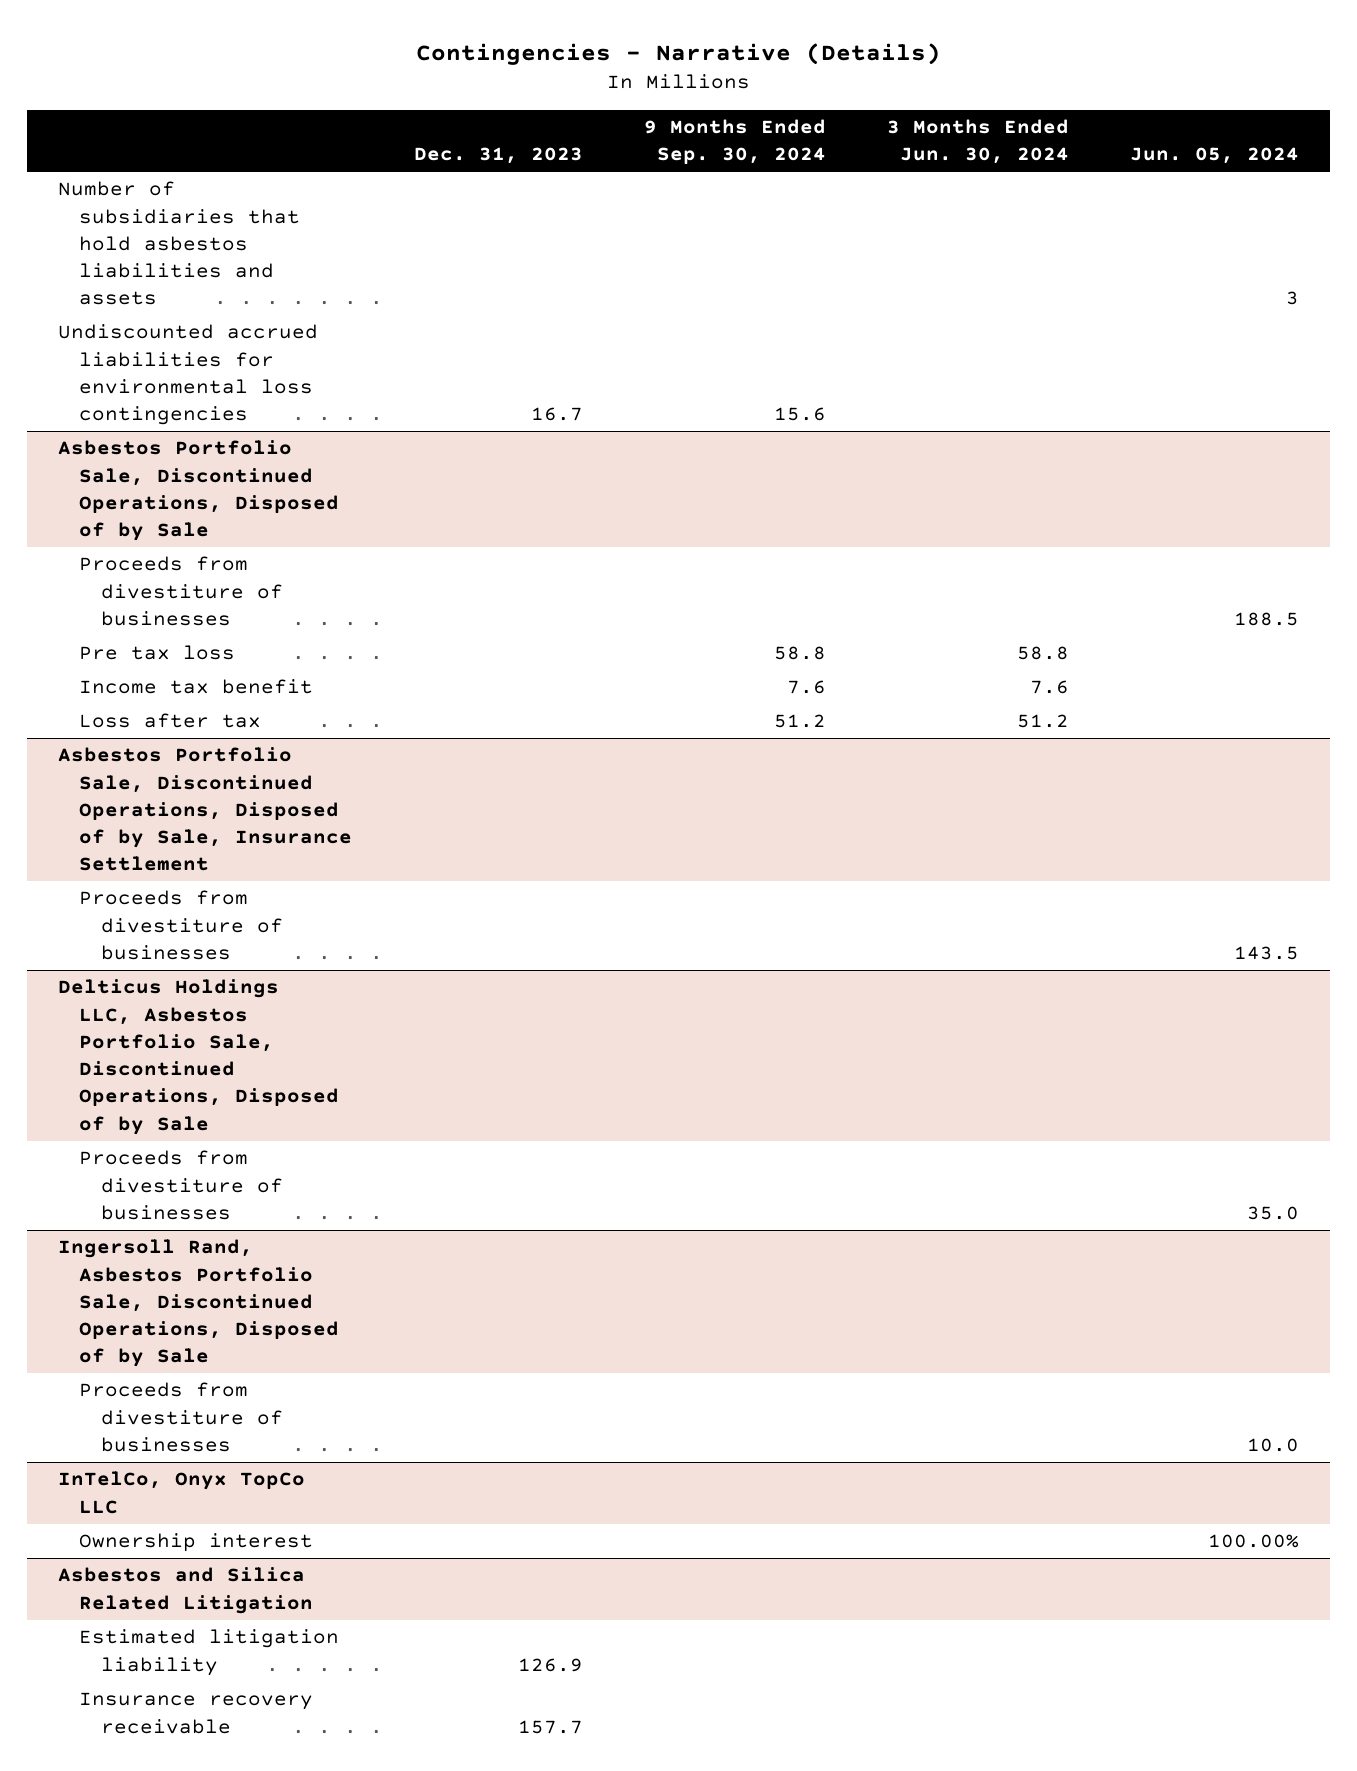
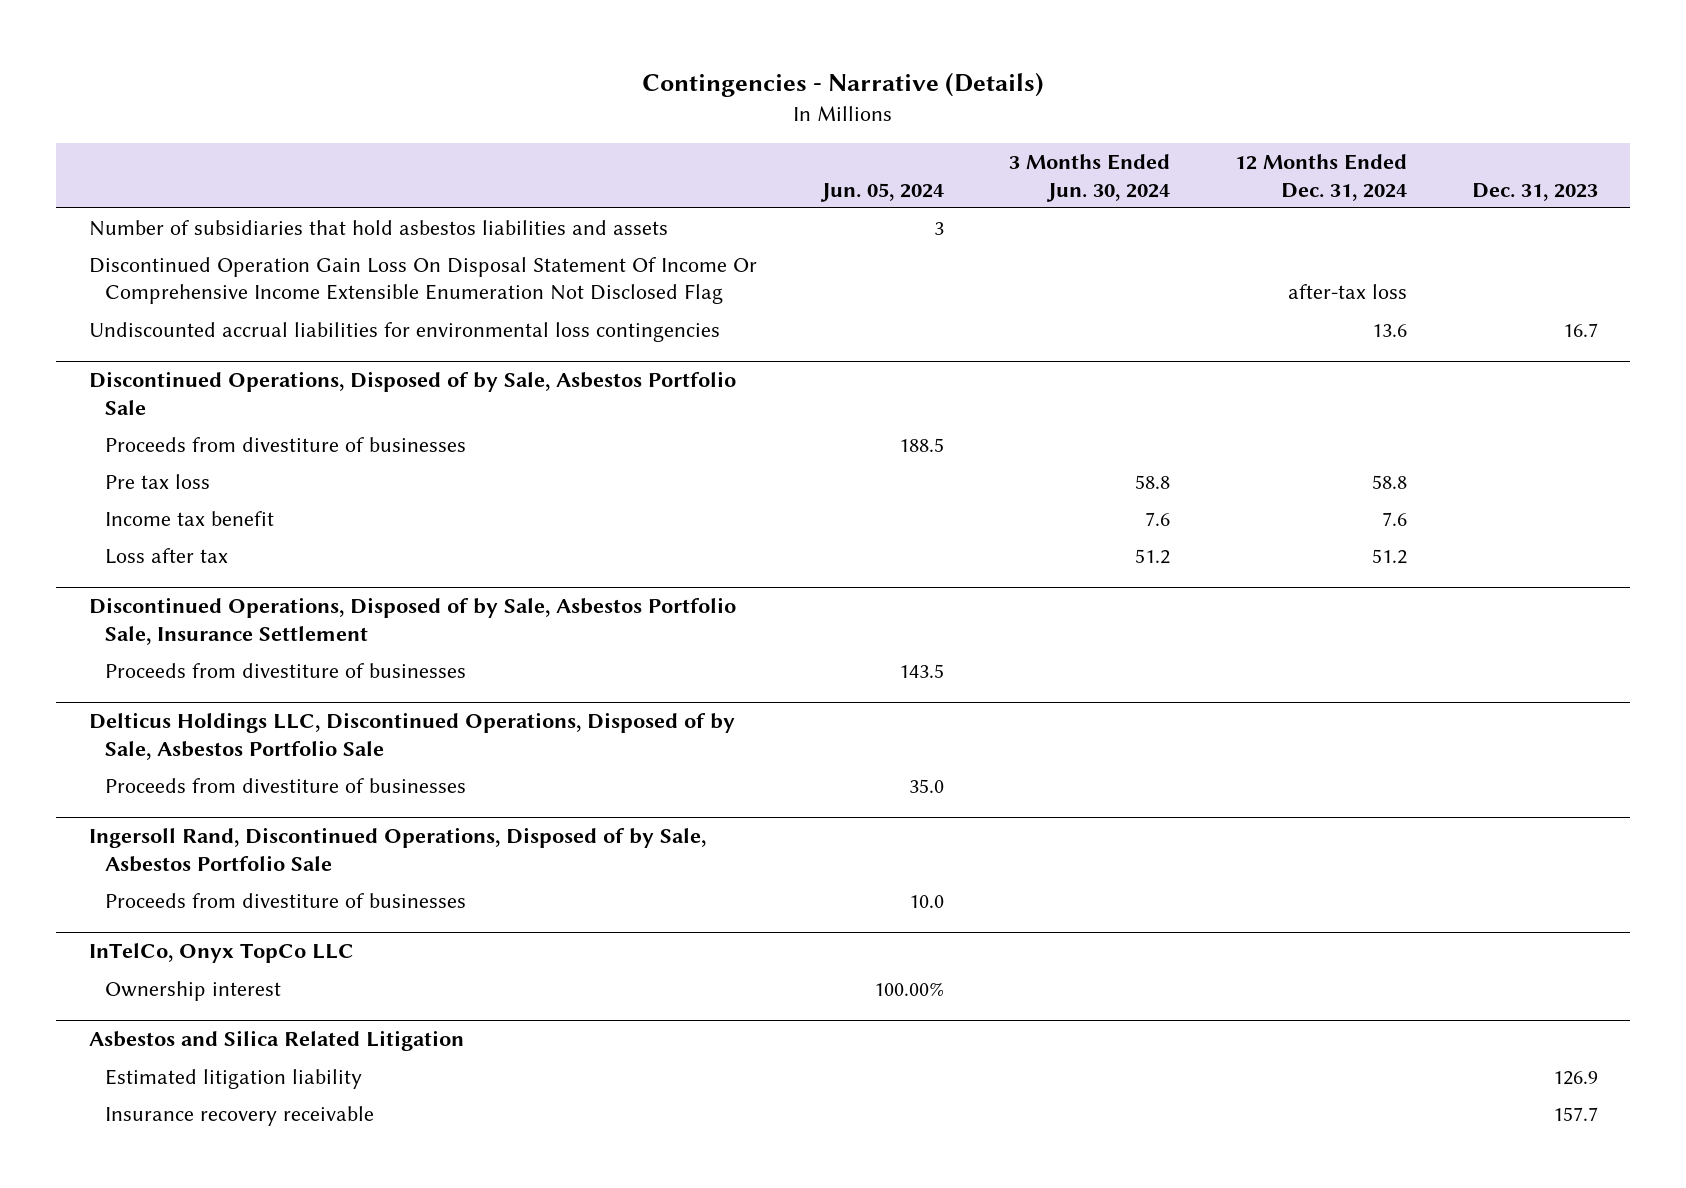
- | Dec. 31, 2023 | 9 Months Ended Sep. 30, 2024 | 3 Months Ended Jun. 30, 2024 | Jun. 05, 2024
+ | Jun. 05, 2024 | 3 Months Ended Jun. 30, 2024 | 12 Months Ended Dec. 31, 2024 | Dec. 31, 2023
- Undiscounted accrued liabilities for environmental loss contingencies | 16.7 | 15.6 | |
- Asbestos Portfolio Sale, Discontinued Operations, Disposed of by Sale
+ Discontinued Operation Gain Loss On Disposal Statement Of Income Or Comprehensive Income Extensible Enumeration Not Disclosed Flag | | | after-tax loss |
+ Undiscounted accrual liabilities for environmental loss contingencies | | | 13.6 | 16.7
+ Discontinued Operations, Disposed of by Sale, Asbestos Portfolio Sale
- Asbestos Portfolio Sale, Discontinued Operations, Disposed of by Sale, Insurance Settlement
+ Discontinued Operations, Disposed of by Sale, Asbestos Portfolio Sale, Insurance Settlement
- Delticus Holdings LLC, Asbestos Portfolio Sale, Discontinued Operations, Disposed of by Sale
+ Delticus Holdings LLC, Discontinued Operations, Disposed of by Sale, Asbestos Portfolio Sale
- Ingersoll Rand, Asbestos Portfolio Sale, Discontinued Operations, Disposed of by Sale
+ Ingersoll Rand, Discontinued Operations, Disposed of by Sale, Asbestos Portfolio Sale

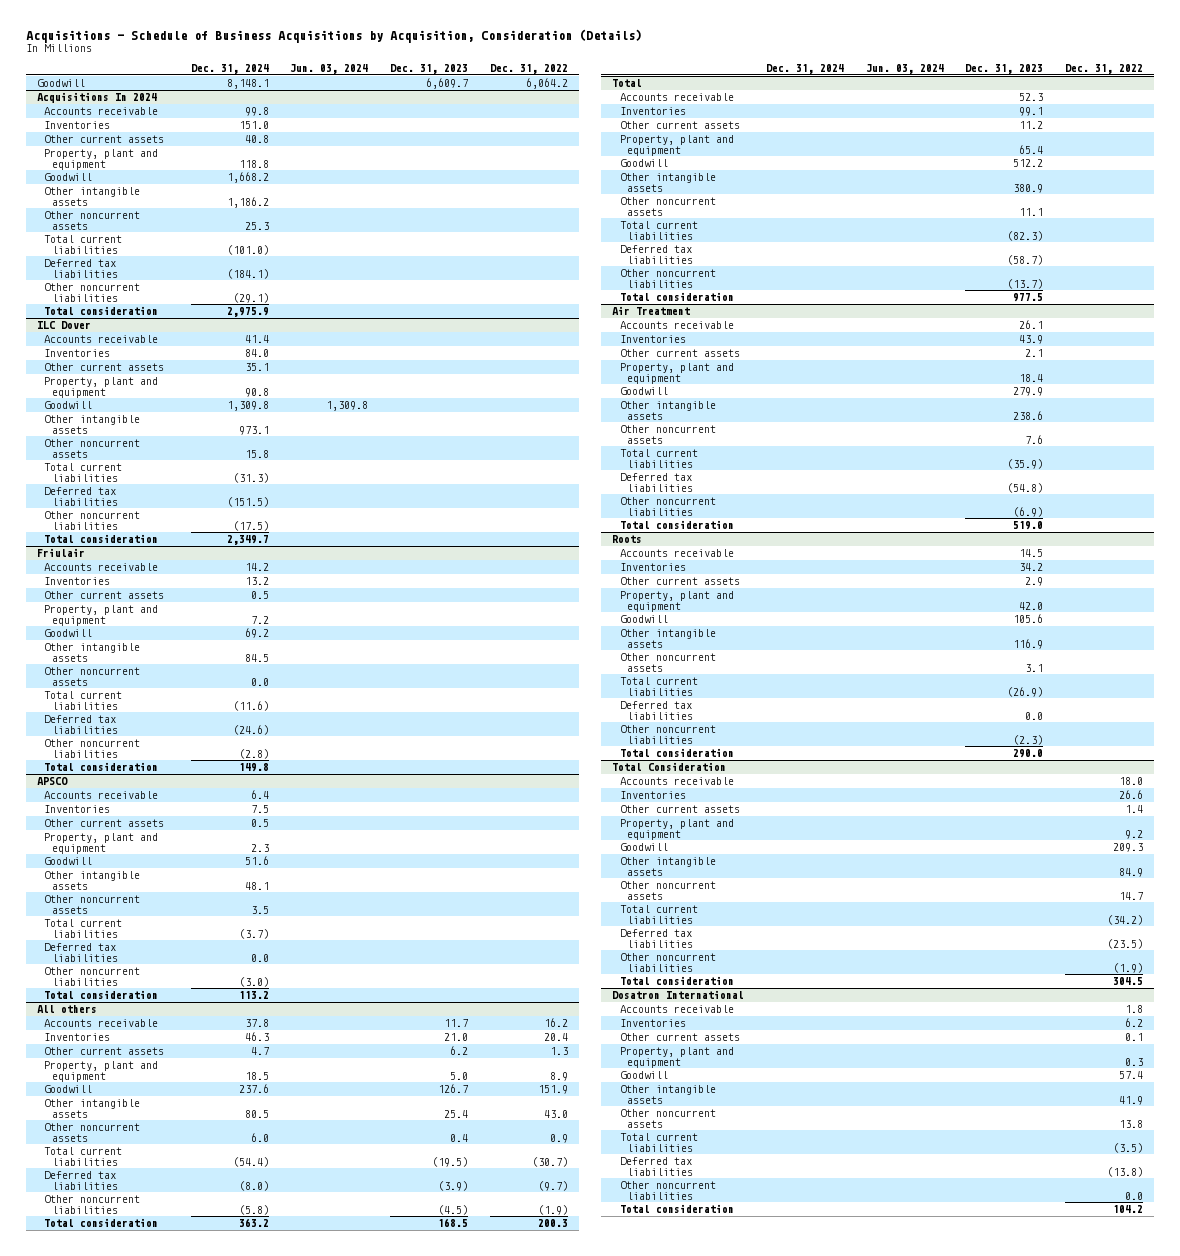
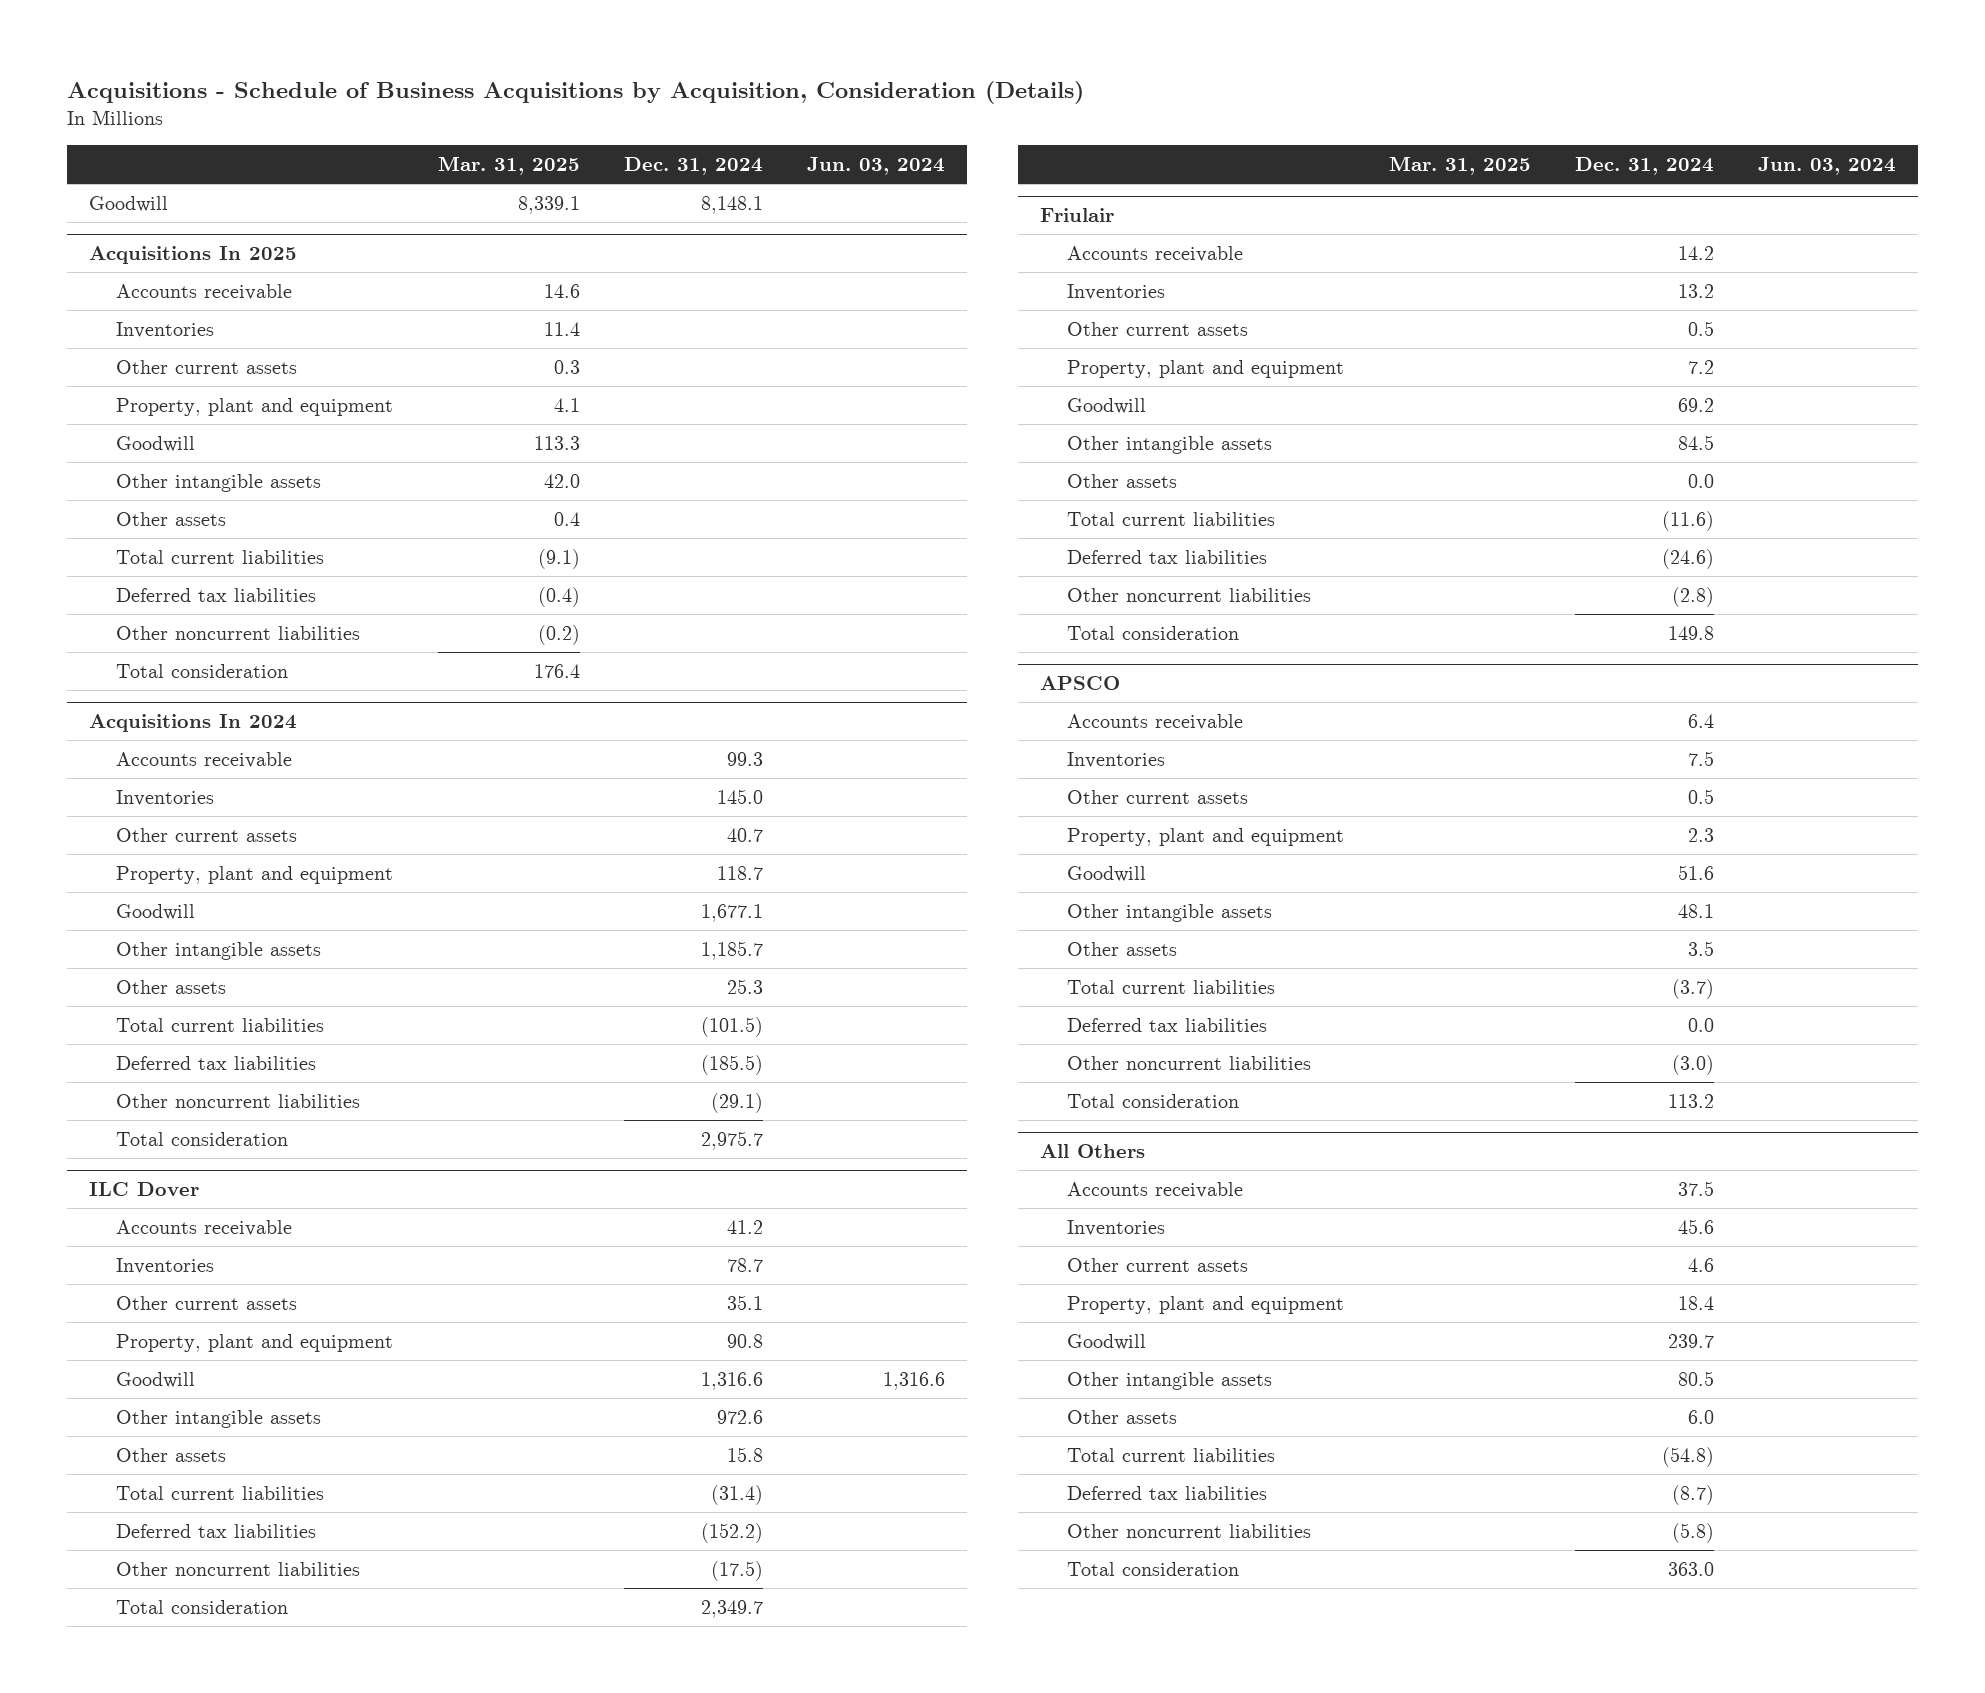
- | Dec. 31, 2024 | Jun. 03, 2024 | Dec. 31, 2023 | Dec. 31, 2022
+ | Mar. 31, 2025 | Dec. 31, 2024 | Jun. 03, 2024
+ Acquisitions In 2025
+ Accounts receivable | 14.6 | |
+ Inventories | 11.4 | |
+ Other current assets | 0.3 | |
+ Property, plant and equipment | 4.1 | |
+ Goodwill | 113.3 | |
+ Other intangible assets | 42.0 | |
+ Other assets | 0.4 | |
+ Total current liabilities | (9.1) | |
+ Deferred tax liabilities | (0.4) | |
+ Other noncurrent liabilities | (0.2) | |
+ Total consideration | 176.4 | |
@ Acquisitions In 2024
- Accounts receivable | 99.8 | | |
- Inventories | 151.0 | | |
- Other current assets | 40.8 | | |
- Property, plant and equipment | 118.8 | | |
- Goodwill | 1,668.2 | | |
- Other intangible assets | 1,186.2 | | |
- Other noncurrent assets | 25.3 | | |
- Total current liabilities | (101.0) | | |
- Deferred tax liabilities | (184.1) | | |
+ Accounts receivable | | 99.3 |
+ Inventories | | 145.0 |
+ Other current assets | | 40.7 |
+ Property, plant and equipment | | 118.7 |
+ Goodwill | | 1,677.1 |
+ Other intangible assets | | 1,185.7 |
+ Other assets | | 25.3 |
+ Total current liabilities | | (101.5) |
+ Deferred tax liabilities | | (185.5) |
- Total consideration | 2,975.9 | | |
+ Total consideration | | 2,975.7 |
@ ILC Dover
- Accounts receivable | 41.4 | | |
- Inventories | 84.0 | | |
+ Accounts receivable | | 41.2 |
+ Inventories | | 78.7 |
- Goodwill | 1,309.8 | 1,309.8 | |
- Other intangible assets | 973.1 | | |
- Other noncurrent assets | 15.8 | | |
- Total current liabilities | (31.3) | | |
- Deferred tax liabilities | (151.5) | | |
+ Goodwill | | 1,316.6 | 1,316.6
+ Other intangible assets | | 972.6 |
+ Other assets | | 15.8 |
+ Total current liabilities | | (31.4) |
+ Deferred tax liabilities | | (152.2) |
@ Friulair
- Other noncurrent assets | 0.0 | | |
+ Other assets | | 0.0 |
@ APSCO
- Other noncurrent assets | 3.5 | | |
+ Other assets | | 3.5 |
- All others
- Accounts receivable | 37.8 | | 11.7 | 16.2
- Inventories | 46.3 | | 21.0 | 20.4
- Other current assets | 4.7 | | 6.2 | 1.3
- Property, plant and equipment | 18.5 | | 5.0 | 8.9
- Goodwill | 237.6 | | 126.7 | 151.9
+ All Others
+ Accounts receivable | | 37.5 |
+ Inventories | | 45.6 |
+ Other current assets | | 4.6 |
+ Property, plant and equipment | | 18.4 |
+ Goodwill | | 239.7 |
- Other noncurrent assets | 6.0 | | 0.4 | 0.9
- Total current liabilities | (54.4) | | (19.5) | (30.7)
- Deferred tax liabilities | (8.0) | | (3.9) | (9.7)
+ Other assets | | 6.0 |
+ Total current liabilities | | (54.8) |
+ Deferred tax liabilities | | (8.7) |
- Total consideration | 363.2 | | 168.5 | 200.3
- Total
- Accounts receivable | | | 52.3 |
- Inventories | | | 99.1 |
- Other current assets | | | 11.2 |
- Property, plant and equipment | | | 65.4 |
- Goodwill | | | 512.2 |
- Other intangible assets | | | 380.9 |
- Other noncurrent assets | | | 11.1 |
- Total current liabilities | | | (82.3) |
- Deferred tax liabilities | | | (58.7) |
- Other noncurrent liabilities | | | (13.7) |
- Total consideration | | | 977.5 |
- Air Treatment
- Accounts receivable | | | 26.1 |
- Inventories | | | 43.9 |
- Other current assets | | | 2.1 |
- Property, plant and equipment | | | 18.4 |
- Goodwill | | | 279.9 |
- Other intangible assets | | | 238.6 |
- Other noncurrent assets | | | 7.6 |
- Total current liabilities | | | (35.9) |
- Deferred tax liabilities | | | (54.8) |
- Other noncurrent liabilities | | | (6.9) |
- Total consideration | | | 519.0 |
- Roots
- Accounts receivable | | | 14.5 |
- Inventories | | | 34.2 |
- Other current assets | | | 2.9 |
- Property, plant and equipment | | | 42.0 |
- Goodwill | | | 105.6 |
- Other intangible assets | | | 116.9 |
- Other noncurrent assets | | | 3.1 |
- Total current liabilities | | | (26.9) |
- Deferred tax liabilities | | | 0.0 |
- Other noncurrent liabilities | | | (2.3) |
- Total consideration | | | 290.0 |
- Total Consideration
- Accounts receivable | | | | 18.0
- Inventories | | | | 26.6
- Other current assets | | | | 1.4
- Property, plant and equipment | | | | 9.2
- Goodwill | | | | 209.3
- Other intangible assets | | | | 84.9
- Other noncurrent assets | | | | 14.7
- Total current liabilities | | | | (34.2)
- Deferred tax liabilities | | | | (23.5)
- Other noncurrent liabilities | | | | (1.9)
- Total consideration | | | | 304.5
- Dosatron International
- Accounts receivable | | | | 1.8
- Inventories | | | | 6.2
- Other current assets | | | | 0.1
- Property, plant and equipment | | | | 0.3
- Goodwill | | | | 57.4
- Other intangible assets | | | | 41.9
- Other noncurrent assets | | | | 13.8
- Total current liabilities | | | | (3.5)
- Deferred tax liabilities | | | | (13.8)
- Other noncurrent liabilities | | | | 0.0
- Total consideration | | | | 104.2
+ Total consideration | | 363.0 |

